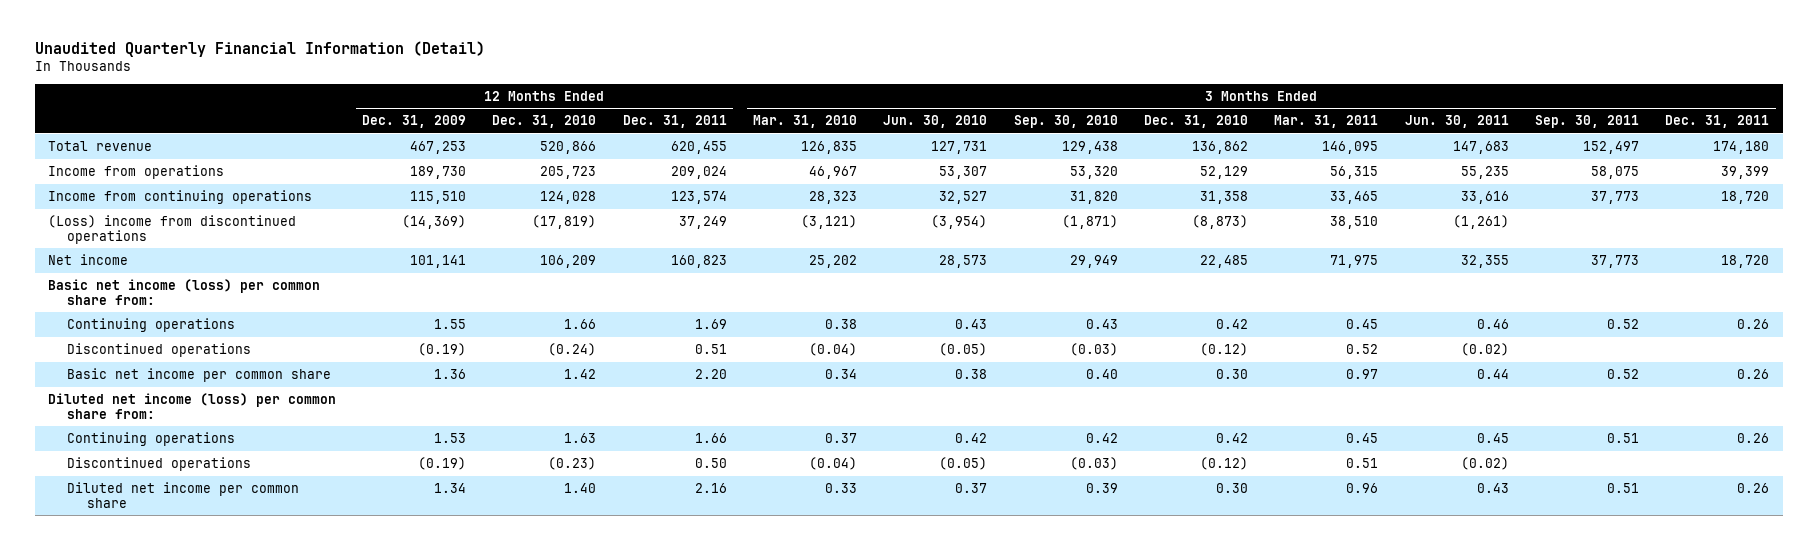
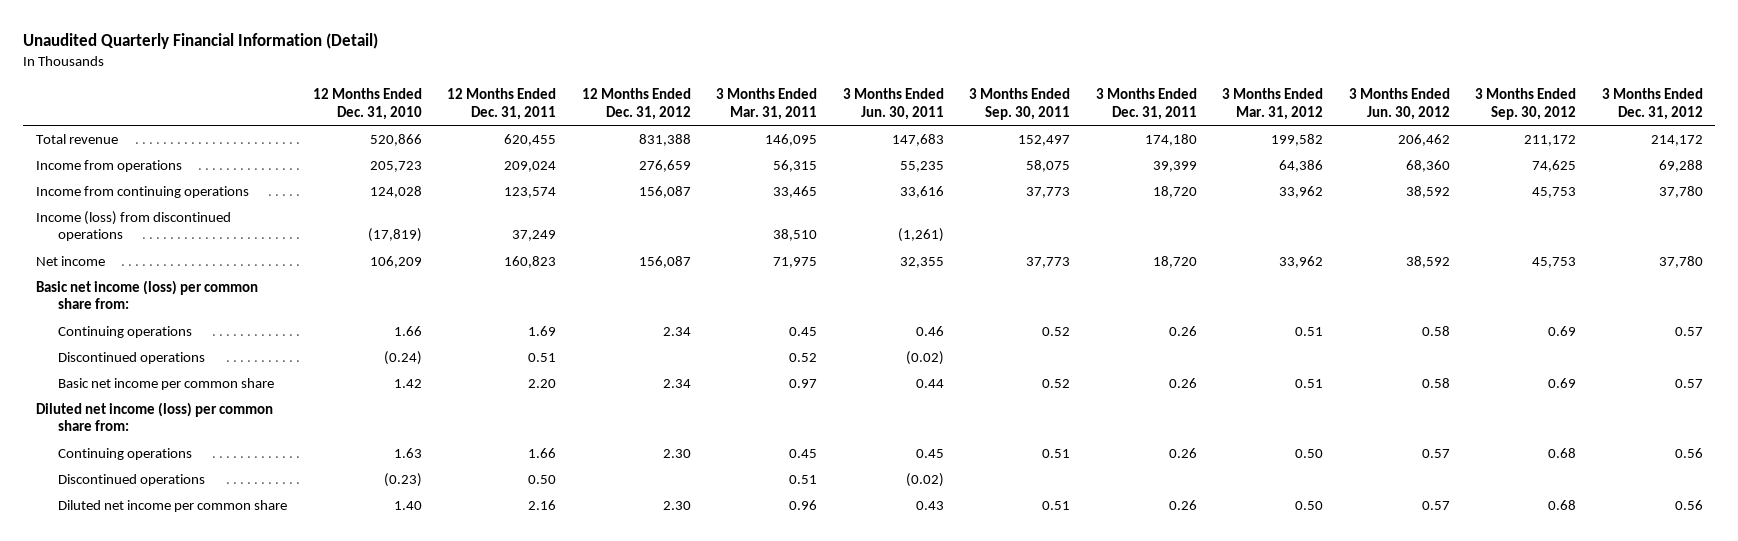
- | 12 Months Ended Dec. 31, 2009 | 12 Months Ended Dec. 31, 2010 | 12 Months Ended Dec. 31, 2011 | 3 Months Ended Mar. 31, 2010 | 3 Months Ended Jun. 30, 2010 | 3 Months Ended Sep. 30, 2010 | 3 Months Ended Dec. 31, 2010 | 3 Months Ended Mar. 31, 2011 | 3 Months Ended Jun. 30, 2011 | 3 Months Ended Sep. 30, 2011 | 3 Months Ended Dec. 31, 2011
+ | 12 Months Ended Dec. 31, 2010 | 12 Months Ended Dec. 31, 2011 | 12 Months Ended Dec. 31, 2012 | 3 Months Ended Mar. 31, 2011 | 3 Months Ended Jun. 30, 2011 | 3 Months Ended Sep. 30, 2011 | 3 Months Ended Dec. 31, 2011 | 3 Months Ended Mar. 31, 2012 | 3 Months Ended Jun. 30, 2012 | 3 Months Ended Sep. 30, 2012 | 3 Months Ended Dec. 31, 2012
- (Loss) income from discontinued operations | (14,369) | (17,819) | 37,249 | (3,121) | (3,954) | (1,871) | (8,873) | 38,510 | (1,261) | |
+ Income (loss) from discontinued operations | (17,819) | 37,249 | | 38,510 | (1,261) | | | | | |

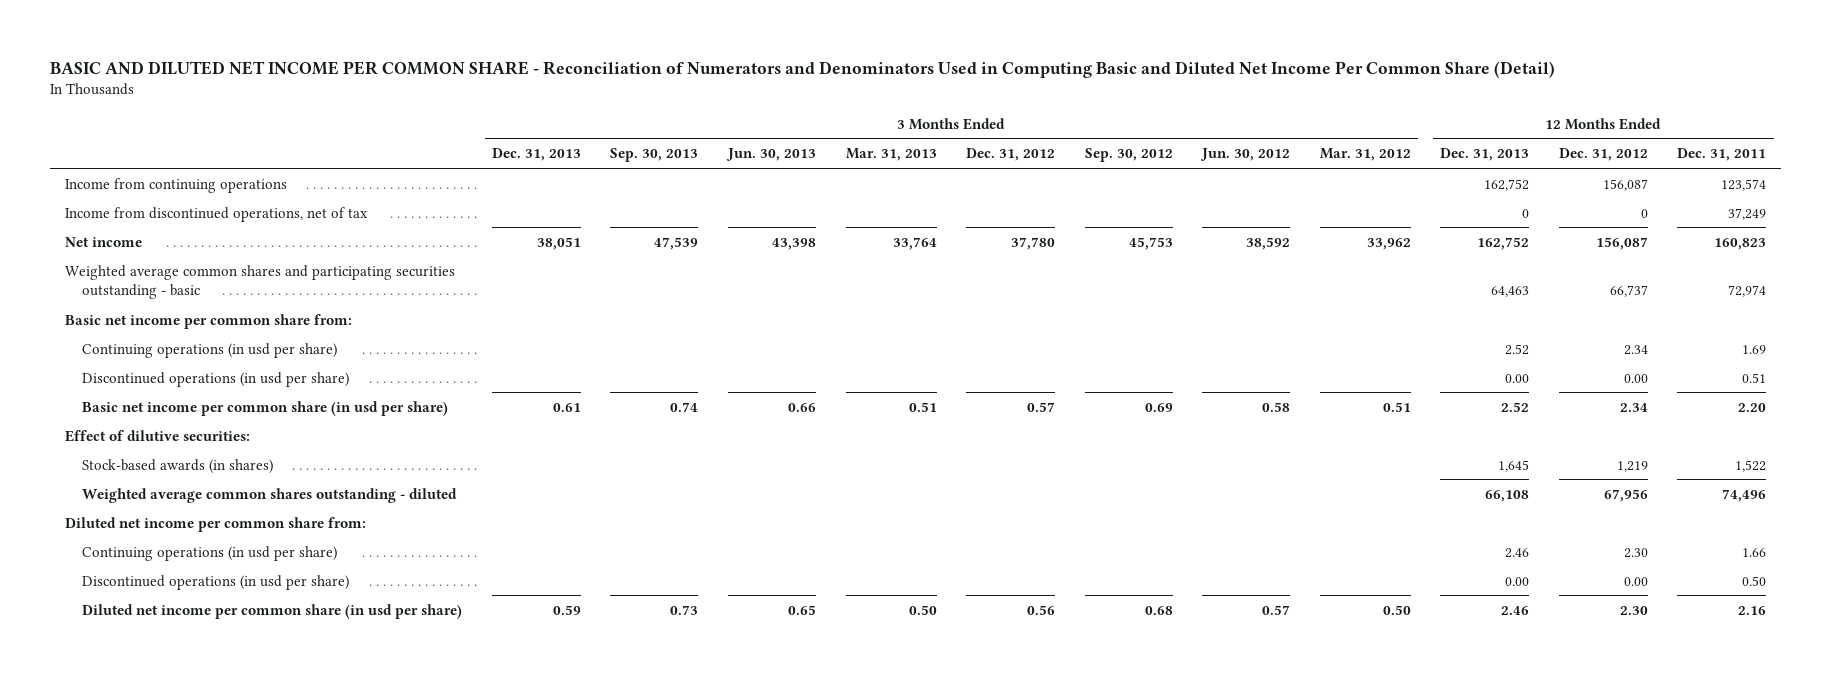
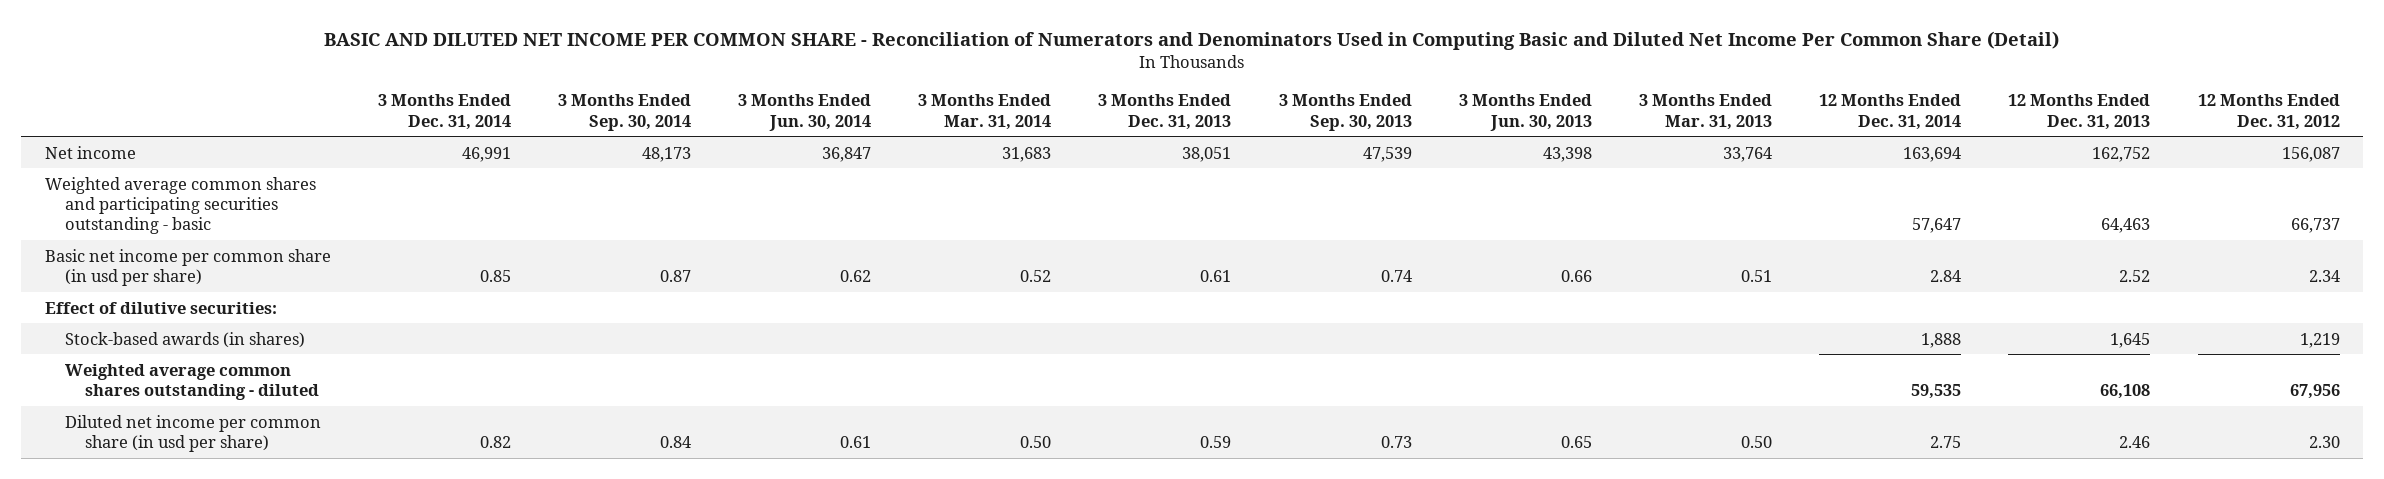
- | 3 Months Ended Dec. 31, 2013 | 3 Months Ended Sep. 30, 2013 | 3 Months Ended Jun. 30, 2013 | 3 Months Ended Mar. 31, 2013 | 3 Months Ended Dec. 31, 2012 | 3 Months Ended Sep. 30, 2012 | 3 Months Ended Jun. 30, 2012 | 3 Months Ended Mar. 31, 2012 | 12 Months Ended Dec. 31, 2013 | 12 Months Ended Dec. 31, 2012 | 12 Months Ended Dec. 31, 2011
+ | 3 Months Ended Dec. 31, 2014 | 3 Months Ended Sep. 30, 2014 | 3 Months Ended Jun. 30, 2014 | 3 Months Ended Mar. 31, 2014 | 3 Months Ended Dec. 31, 2013 | 3 Months Ended Sep. 30, 2013 | 3 Months Ended Jun. 30, 2013 | 3 Months Ended Mar. 31, 2013 | 12 Months Ended Dec. 31, 2014 | 12 Months Ended Dec. 31, 2013 | 12 Months Ended Dec. 31, 2012
- Income from continuing operations | | | | | | | | | 162,752 | 156,087 | 123,574
- Income from discontinued operations, net of tax | | | | | | | | | 0 | 0 | 37,249
- Basic net income per common share from:
- Continuing operations (in usd per share) | | | | | | | | | 2.52 | 2.34 | 1.69
- Discontinued operations (in usd per share) | | | | | | | | | 0.00 | 0.00 | 0.51
- Diluted net income per common share from:
- Continuing operations (in usd per share) | | | | | | | | | 2.46 | 2.30 | 1.66
- Discontinued operations (in usd per share) | | | | | | | | | 0.00 | 0.00 | 0.50

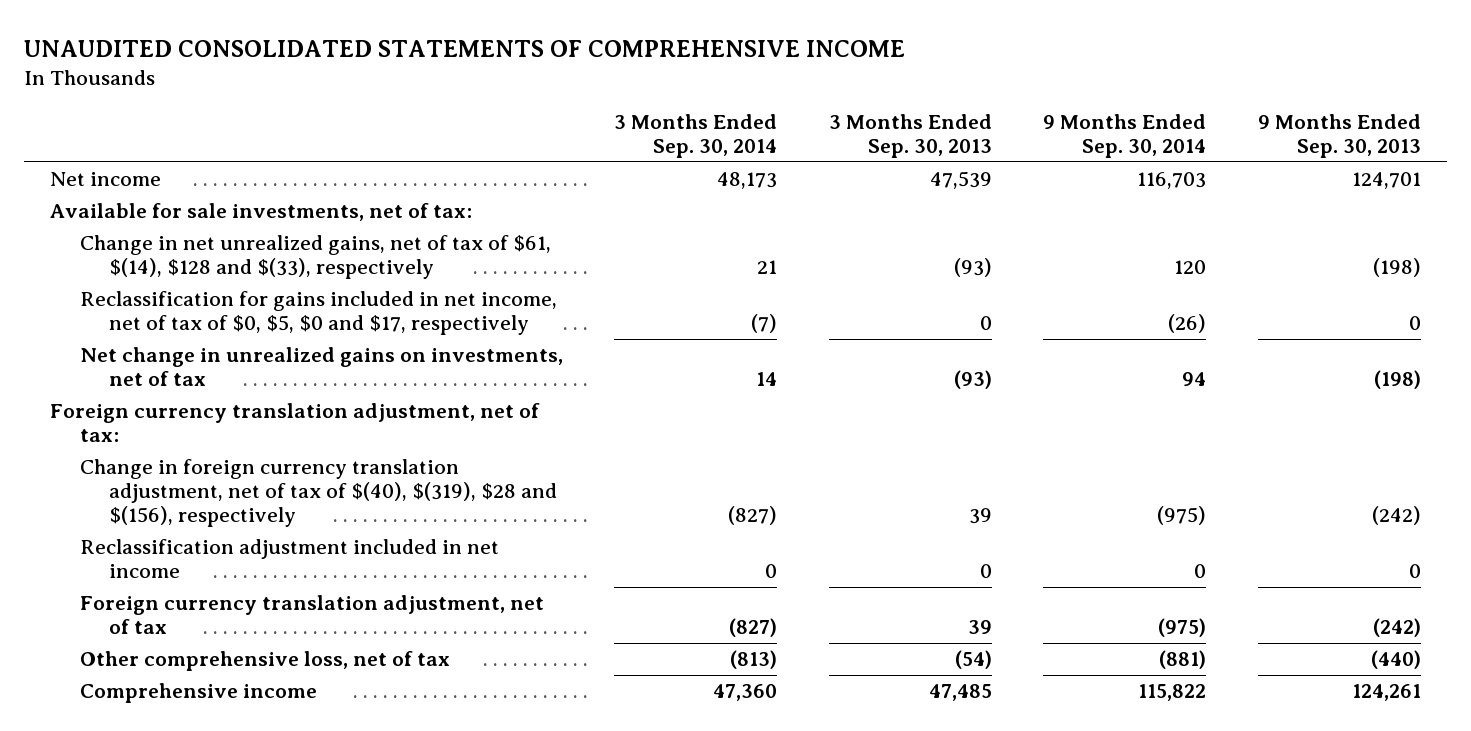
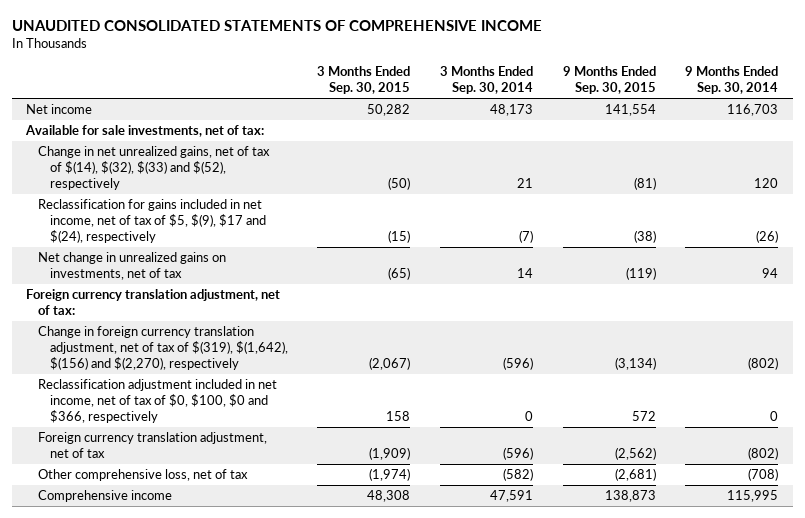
- | 3 Months Ended Sep. 30, 2014 | 3 Months Ended Sep. 30, 2013 | 9 Months Ended Sep. 30, 2014 | 9 Months Ended Sep. 30, 2013
+ | 3 Months Ended Sep. 30, 2015 | 3 Months Ended Sep. 30, 2014 | 9 Months Ended Sep. 30, 2015 | 9 Months Ended Sep. 30, 2014
- Change in net unrealized gains, net of tax of $61, $(14), $128 and $(33), respectively | 21 | (93) | 120 | (198)
- Reclassification for gains included in net income, net of tax of $0, $5, $0 and $17, respectively | (7) | 0 | (26) | 0
+ Change in net unrealized gains, net of tax of $(14), $(32), $(33) and $(52), respectively | (50) | 21 | (81) | 120
+ Reclassification for gains included in net income, net of tax of $5, $(9), $17 and $(24), respectively | (15) | (7) | (38) | (26)
- Change in foreign currency translation adjustment, net of tax of $(40), $(319), $28 and $(156), respectively | (827) | 39 | (975) | (242)
- Reclassification adjustment included in net income | 0 | 0 | 0 | 0
- Foreign currency translation adjustment, net of tax | (827) | 39 | (975) | (242)
- Other comprehensive loss, net of tax | (813) | (54) | (881) | (440)
- Comprehensive income | 47,360 | 47,485 | 115,822 | 124,261
+ Change in foreign currency translation adjustment, net of tax of $(319), $(1,642), $(156) and $(2,270), respectively | (2,067) | (596) | (3,134) | (802)
+ Reclassification adjustment included in net income, net of tax of $0, $100, $0 and $366, respectively | 158 | 0 | 572 | 0
+ Foreign currency translation adjustment, net of tax | (1,909) | (596) | (2,562) | (802)
+ Other comprehensive loss, net of tax | (1,974) | (582) | (2,681) | (708)
+ Comprehensive income | 48,308 | 47,591 | 138,873 | 115,995

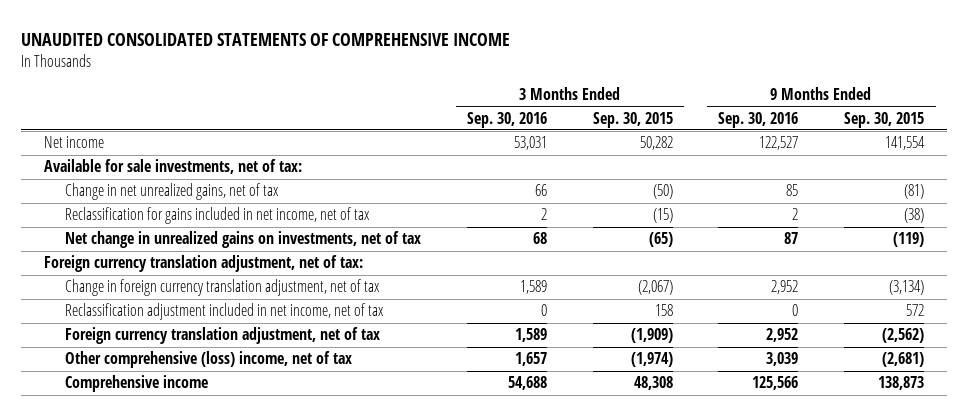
- | 3 Months Ended Sep. 30, 2015 | 3 Months Ended Sep. 30, 2014 | 9 Months Ended Sep. 30, 2015 | 9 Months Ended Sep. 30, 2014
+ | 3 Months Ended Sep. 30, 2016 | 3 Months Ended Sep. 30, 2015 | 9 Months Ended Sep. 30, 2016 | 9 Months Ended Sep. 30, 2015
- Change in net unrealized gains, net of tax of $(14), $(32), $(33) and $(52), respectively | (50) | 21 | (81) | 120
- Reclassification for gains included in net income, net of tax of $5, $(9), $17 and $(24), respectively | (15) | (7) | (38) | (26)
+ Change in net unrealized gains, net of tax | 66 | (50) | 85 | (81)
+ Reclassification for gains included in net income, net of tax | 2 | (15) | 2 | (38)
- Change in foreign currency translation adjustment, net of tax of $(319), $(1,642), $(156) and $(2,270), respectively | (2,067) | (596) | (3,134) | (802)
- Reclassification adjustment included in net income, net of tax of $0, $100, $0 and $366, respectively | 158 | 0 | 572 | 0
+ Change in foreign currency translation adjustment, net of tax | 1,589 | (2,067) | 2,952 | (3,134)
+ Reclassification adjustment included in net income, net of tax | 0 | 158 | 0 | 572
- Other comprehensive loss, net of tax | (1,974) | (582) | (2,681) | (708)
+ Other comprehensive (loss) income, net of tax | 1,657 | (1,974) | 3,039 | (2,681)

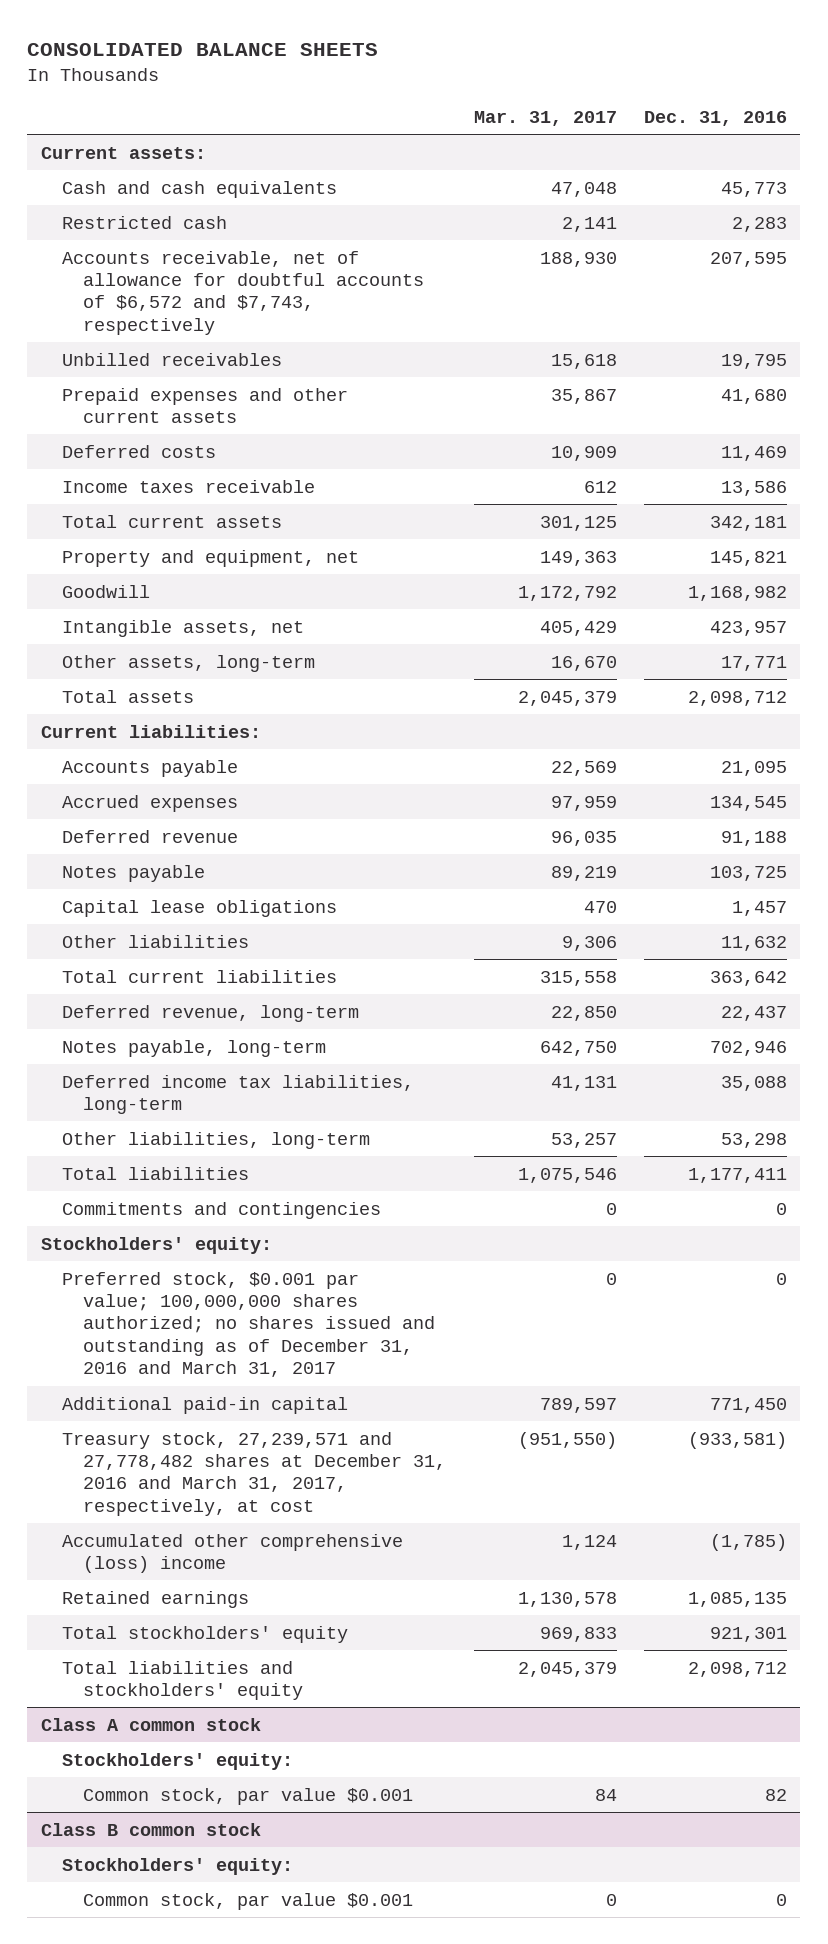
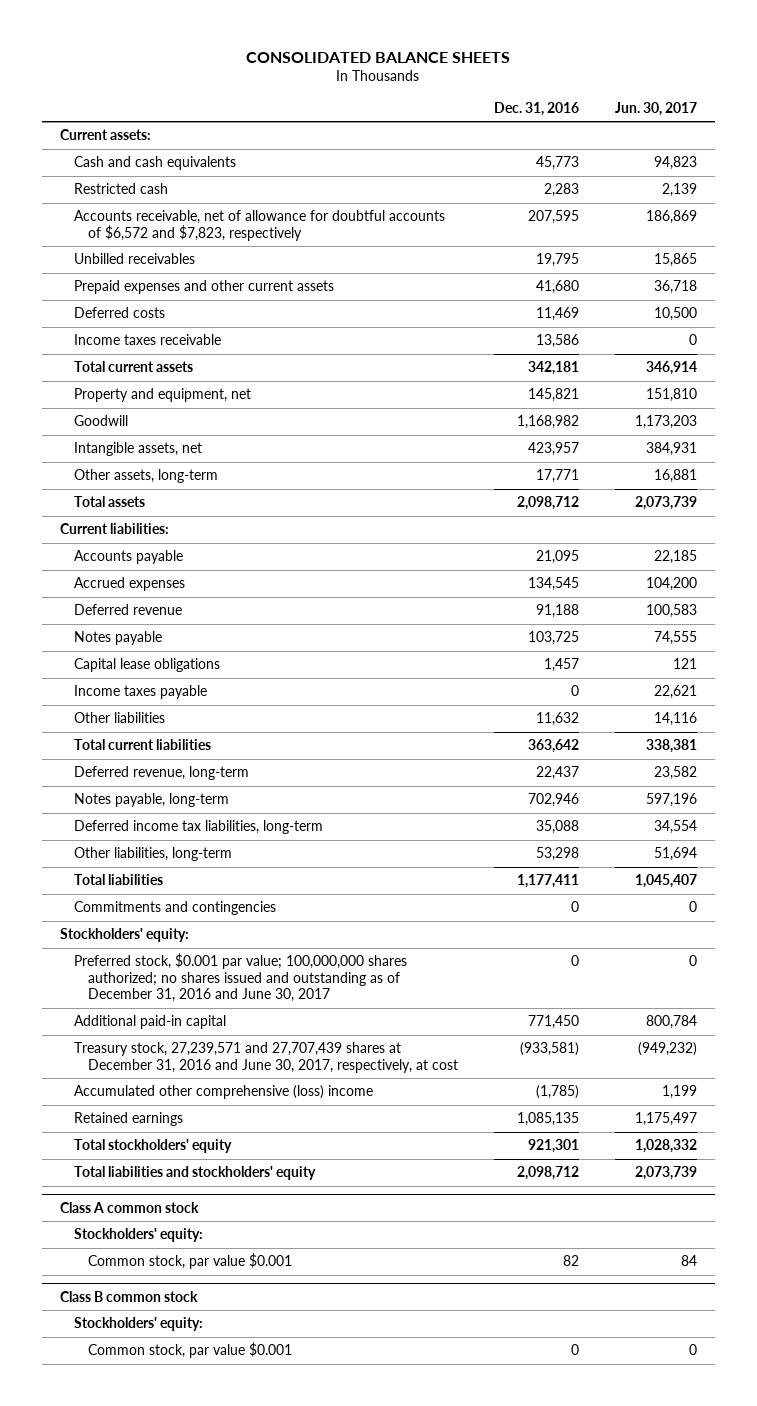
- | Mar. 31, 2017 | Dec. 31, 2016
+ | Dec. 31, 2016 | Jun. 30, 2017
- Accounts receivable, net of allowance for doubtful accounts of $6,572 and $7,743, respectively | 188,930 | 207,595
+ Accounts receivable, net of allowance for doubtful accounts of $6,572 and $7,823, respectively | 207,595 | 186,869
+ Income taxes payable | 0 | 22,621
- Preferred stock, $0.001 par value; 100,000,000 shares authorized; no shares issued and outstanding as of December 31, 2016 and March 31, 2017 | 0 | 0
+ Preferred stock, $0.001 par value; 100,000,000 shares authorized; no shares issued and outstanding as of December 31, 2016 and June 30, 2017 | 0 | 0
- Treasury stock, 27,239,571 and 27,778,482 shares at December 31, 2016 and March 31, 2017, respectively, at cost | (951,550) | (933,581)
+ Treasury stock, 27,239,571 and 27,707,439 shares at December 31, 2016 and June 30, 2017, respectively, at cost | (933,581) | (949,232)

